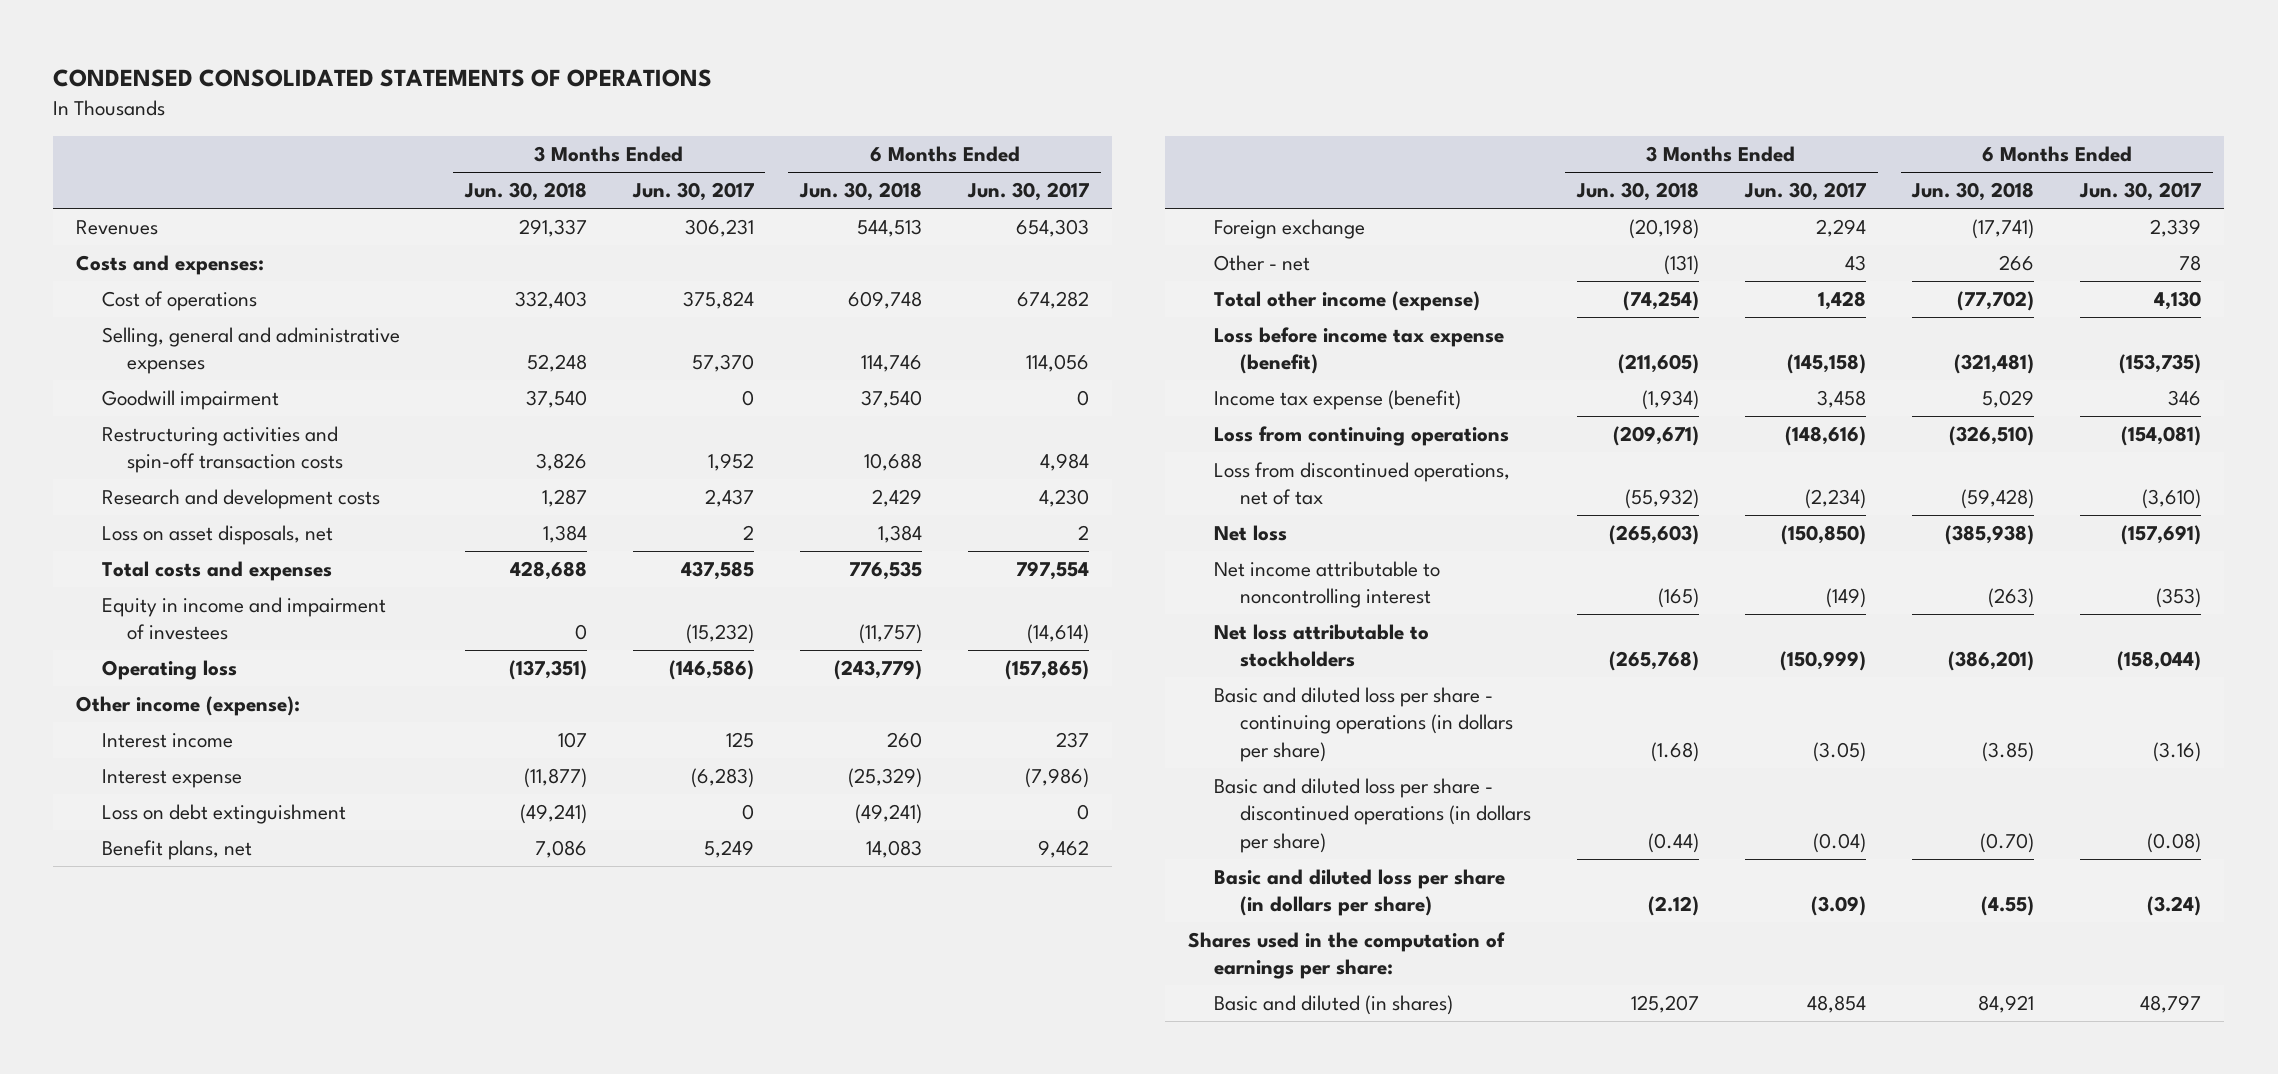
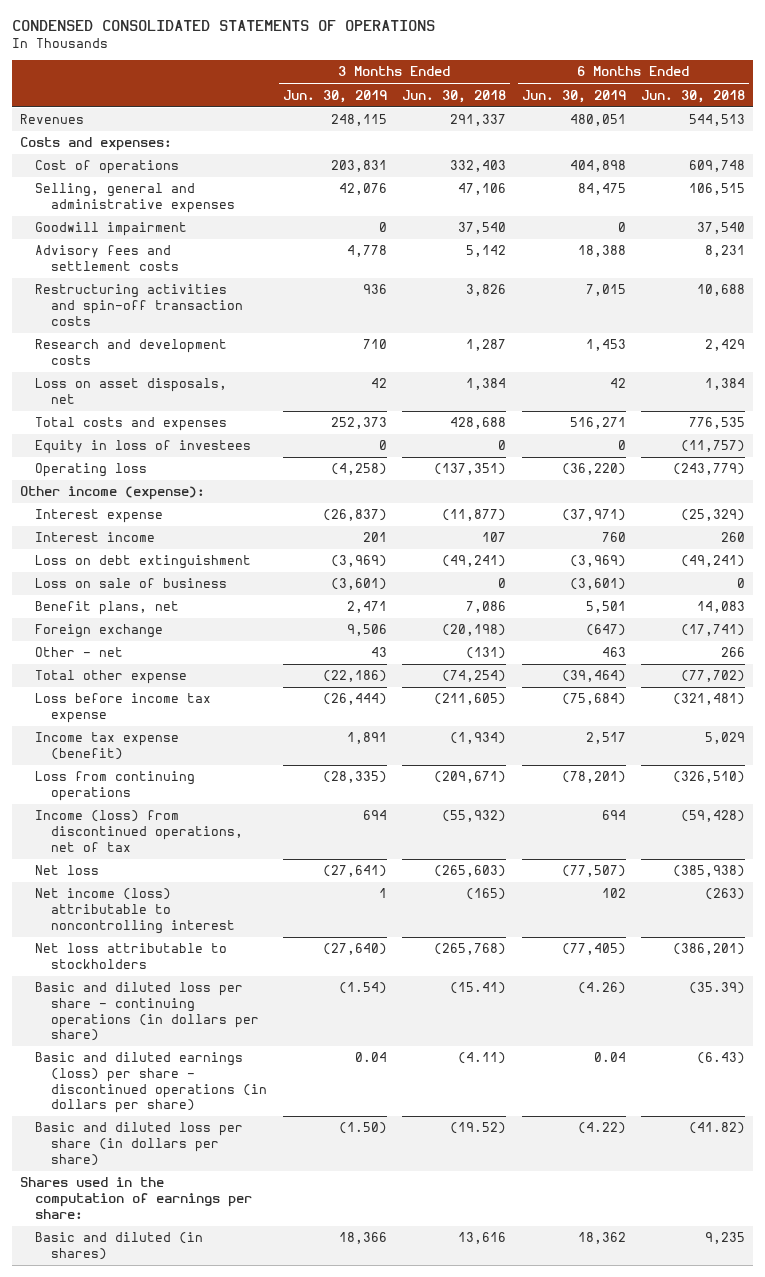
- | 3 Months Ended Jun. 30, 2018 | 3 Months Ended Jun. 30, 2017 | 6 Months Ended Jun. 30, 2018 | 6 Months Ended Jun. 30, 2017
+ | 3 Months Ended Jun. 30, 2019 | 3 Months Ended Jun. 30, 2018 | 6 Months Ended Jun. 30, 2019 | 6 Months Ended Jun. 30, 2018
- Selling, general and administrative expenses | 52,248 | 57,370 | 114,746 | 114,056
+ Selling, general and administrative expenses | 42,076 | 47,106 | 84,475 | 106,515
+ Advisory fees and settlement costs | 4,778 | 5,142 | 18,388 | 8,231
- Equity in income and impairment of investees | 0 | (15,232) | (11,757) | (14,614)
+ Equity in loss of investees | 0 | 0 | 0 | (11,757)
moved down: Interest income | 201 | 107 | 760 | 260
+ Loss on sale of business | (3,601) | 0 | (3,601) | 0
- Total other income (expense) | (74,254) | 1,428 | (77,702) | 4,130
- Loss before income tax expense (benefit) | (211,605) | (145,158) | (321,481) | (153,735)
+ Total other expense | (22,186) | (74,254) | (39,464) | (77,702)
+ Loss before income tax expense | (26,444) | (211,605) | (75,684) | (321,481)
- Loss from discontinued operations, net of tax | (55,932) | (2,234) | (59,428) | (3,610)
+ Income (loss) from discontinued operations, net of tax | 694 | (55,932) | 694 | (59,428)
- Net income attributable to noncontrolling interest | (165) | (149) | (263) | (353)
+ Net income (loss) attributable to noncontrolling interest | 1 | (165) | 102 | (263)
- Basic and diluted loss per share - continuing operations (in dollars per share) | (1.68) | (3.05) | (3.85) | (3.16)
- Basic and diluted loss per share - discontinued operations (in dollars per share) | (0.44) | (0.04) | (0.70) | (0.08)
- Basic and diluted loss per share (in dollars per share) | (2.12) | (3.09) | (4.55) | (3.24)
+ Basic and diluted loss per share - continuing operations (in dollars per share) | (1.54) | (15.41) | (4.26) | (35.39)
+ Basic and diluted earnings (loss) per share - discontinued operations (in dollars per share) | 0.04 | (4.11) | 0.04 | (6.43)
+ Basic and diluted loss per share (in dollars per share) | (1.50) | (19.52) | (4.22) | (41.82)
- Basic and diluted (in shares) | 125,207 | 48,854 | 84,921 | 48,797
+ Basic and diluted (in shares) | 18,366 | 13,616 | 18,362 | 9,235

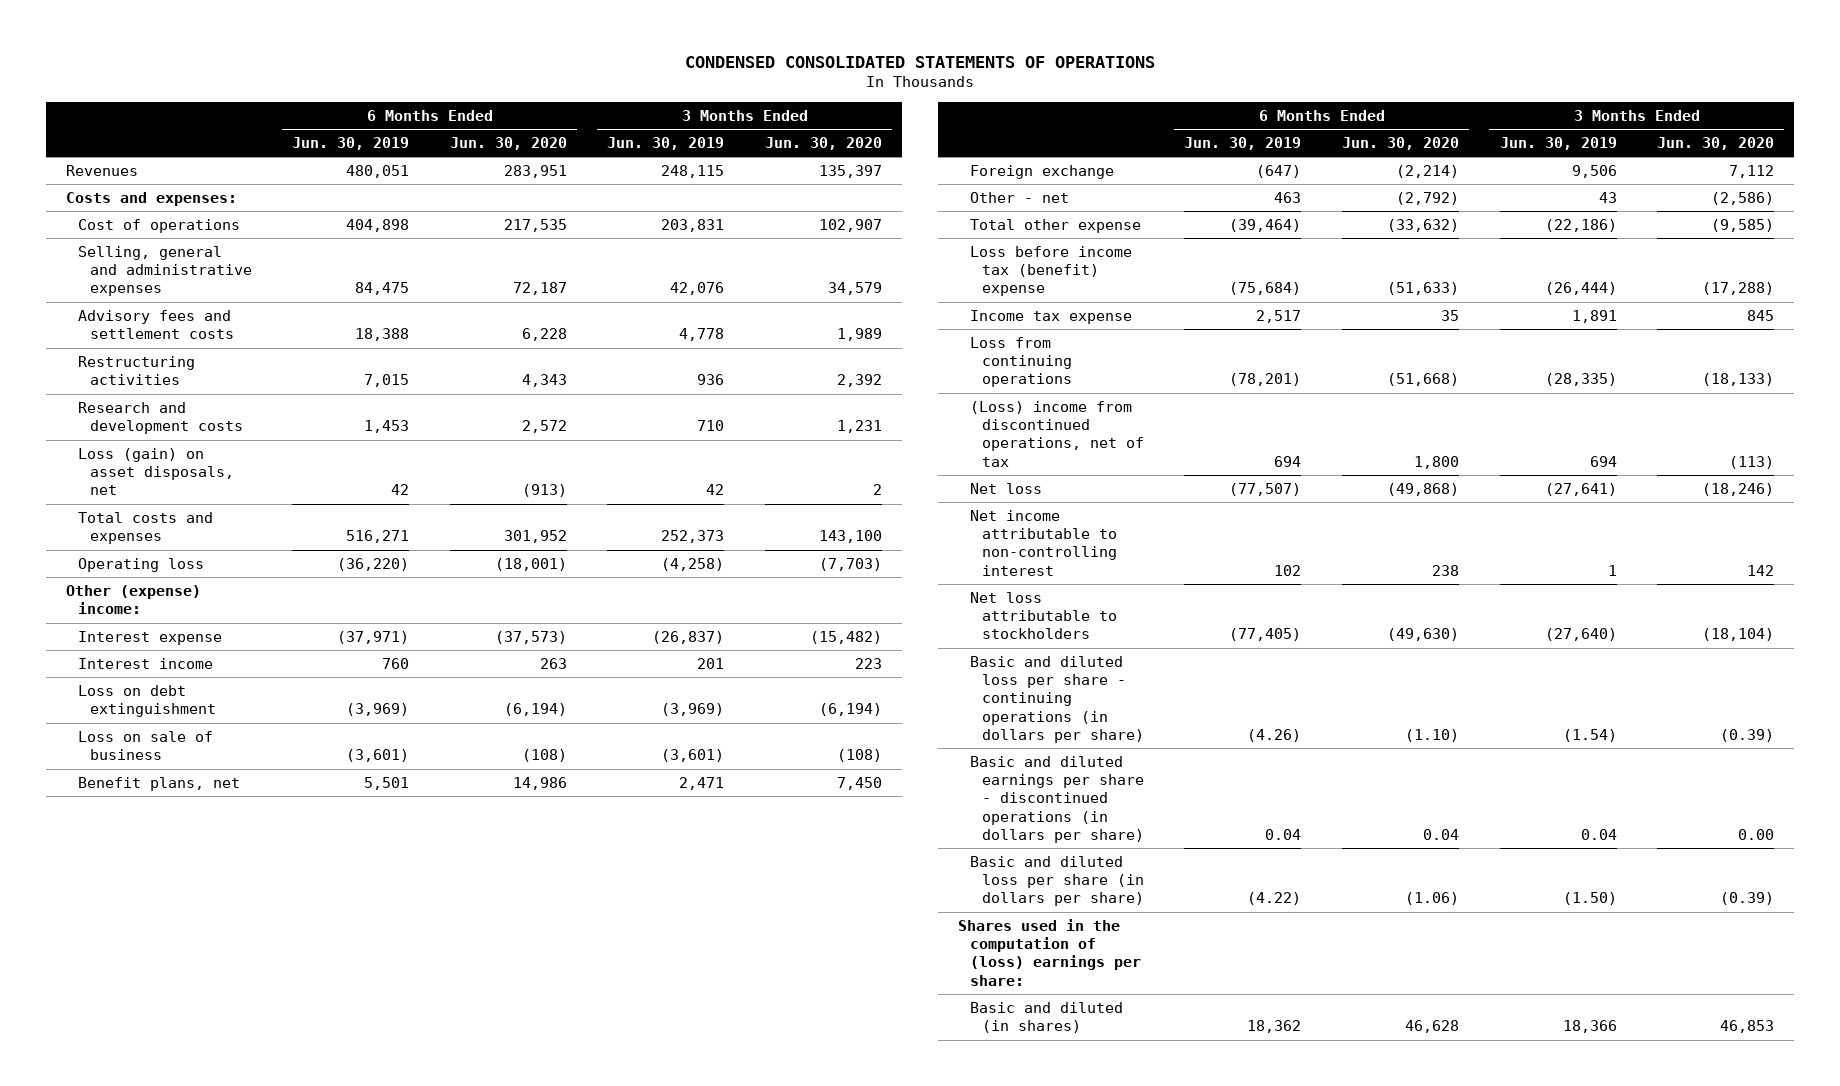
- | 3 Months Ended Jun. 30, 2019 | 3 Months Ended Jun. 30, 2018 | 6 Months Ended Jun. 30, 2019 | 6 Months Ended Jun. 30, 2018
+ | 6 Months Ended Jun. 30, 2019 | 6 Months Ended Jun. 30, 2020 | 3 Months Ended Jun. 30, 2019 | 3 Months Ended Jun. 30, 2020
- Goodwill impairment | 0 | 37,540 | 0 | 37,540
- Restructuring activities and spin-off transaction costs | 936 | 3,826 | 7,015 | 10,688
+ Restructuring activities | 7,015 | 4,343 | 936 | 2,392
- Loss on asset disposals, net | 42 | 1,384 | 42 | 1,384
+ Loss (gain) on asset disposals, net | 42 | (913) | 42 | 2
- Equity in loss of investees | 0 | 0 | 0 | (11,757)
- Other income (expense):
+ Other (expense) income:
- Loss before income tax expense | (26,444) | (211,605) | (75,684) | (321,481)
- Income tax expense (benefit) | 1,891 | (1,934) | 2,517 | 5,029
+ Loss before income tax (benefit) expense | (75,684) | (51,633) | (26,444) | (17,288)
+ Income tax expense | 2,517 | 35 | 1,891 | 845
- Income (loss) from discontinued operations, net of tax | 694 | (55,932) | 694 | (59,428)
+ (Loss) income from discontinued operations, net of tax | 694 | 1,800 | 694 | (113)
- Net income (loss) attributable to noncontrolling interest | 1 | (165) | 102 | (263)
+ Net income attributable to non-controlling interest | 102 | 238 | 1 | 142
- Basic and diluted earnings (loss) per share - discontinued operations (in dollars per share) | 0.04 | (4.11) | 0.04 | (6.43)
+ Basic and diluted earnings per share - discontinued operations (in dollars per share) | 0.04 | 0.04 | 0.04 | 0.00
- Shares used in the computation of earnings per share:
+ Shares used in the computation of (loss) earnings per share:

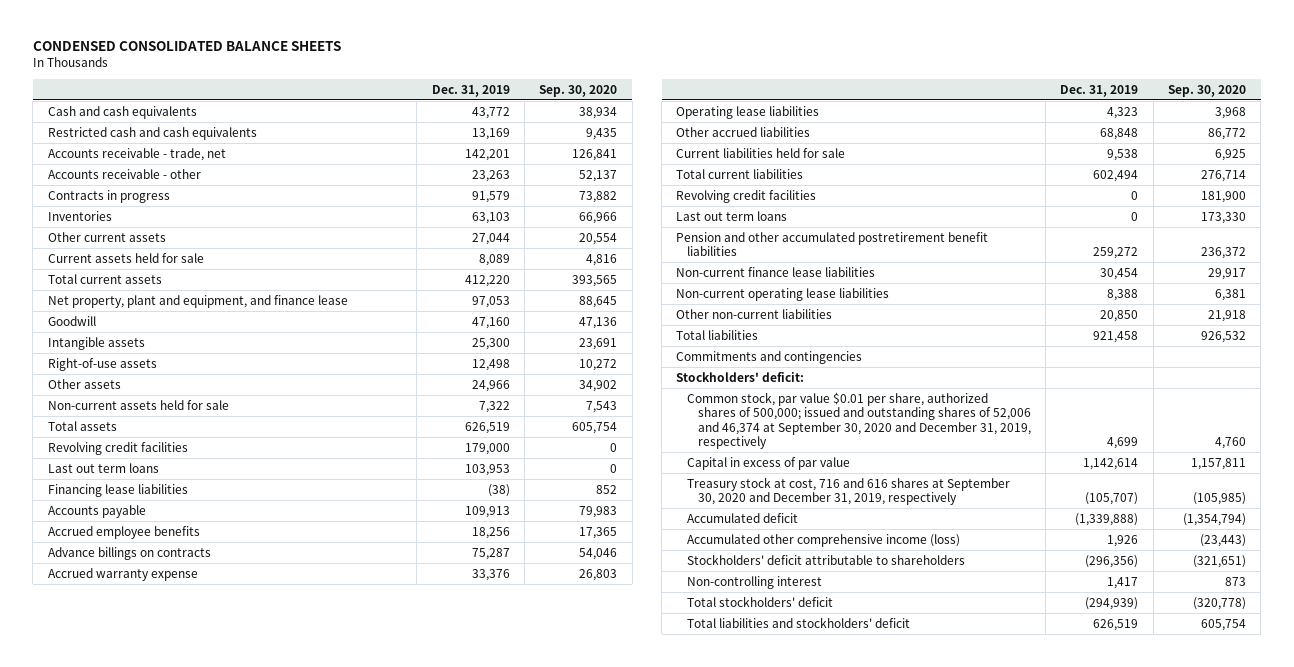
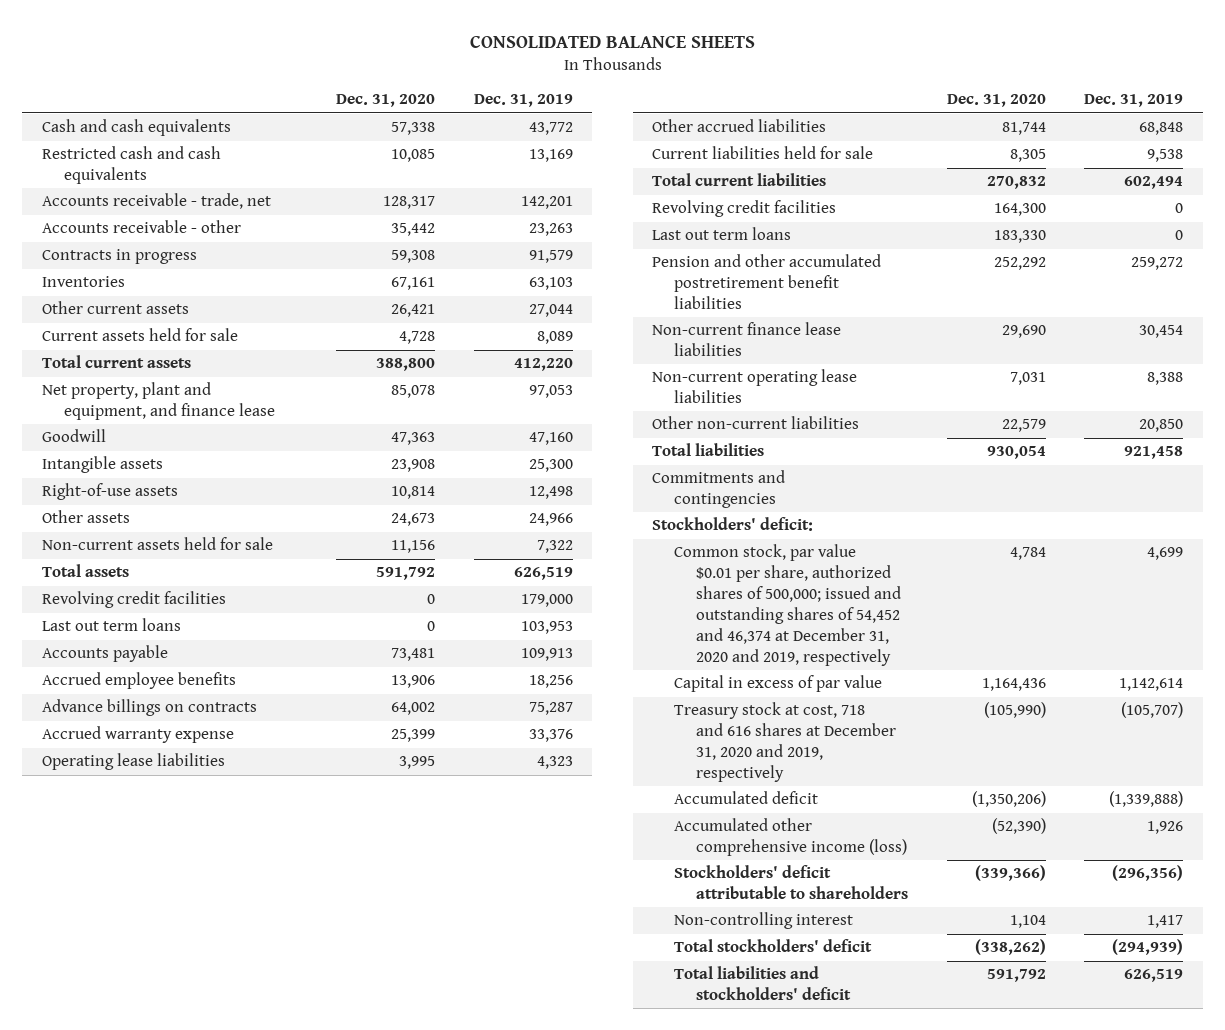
- CONDENSED CONSOLIDATED BALANCE SHEETS
+ CONSOLIDATED BALANCE SHEETS
- | Dec. 31, 2019 | Sep. 30, 2020
+ | Dec. 31, 2020 | Dec. 31, 2019
- Financing lease liabilities | (38) | 852
- Common stock, par value $0.01 per share, authorized shares of 500,000; issued and outstanding shares of 52,006 and 46,374 at September 30, 2020 and December 31, 2019, respectively | 4,699 | 4,760
+ Common stock, par value $0.01 per share, authorized shares of 500,000; issued and outstanding shares of 54,452 and 46,374 at December 31, 2020 and 2019, respectively | 4,784 | 4,699
- Treasury stock at cost, 716 and 616 shares at September 30, 2020 and December 31, 2019, respectively | (105,707) | (105,985)
+ Treasury stock at cost, 718 and 616 shares at December 31, 2020 and 2019, respectively | (105,990) | (105,707)

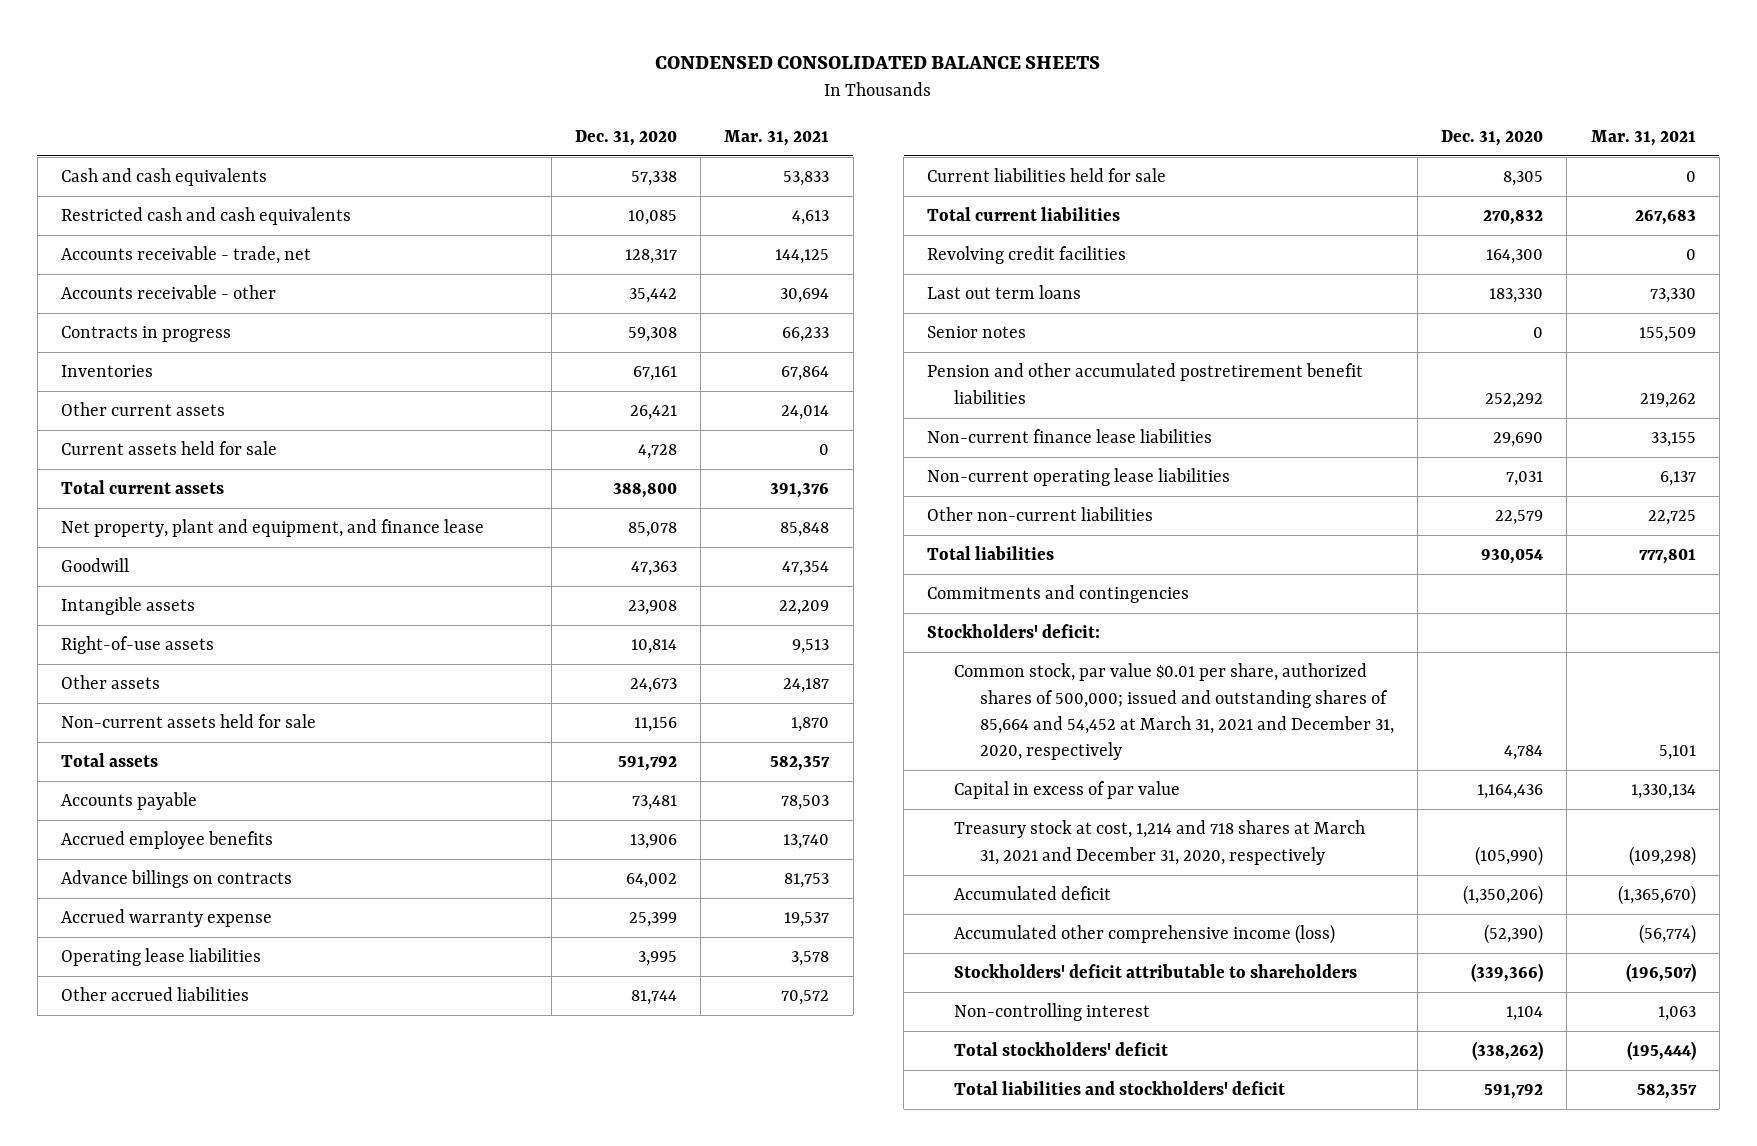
- CONSOLIDATED BALANCE SHEETS
+ CONDENSED CONSOLIDATED BALANCE SHEETS
- | Dec. 31, 2020 | Dec. 31, 2019
+ | Dec. 31, 2020 | Mar. 31, 2021
- Revolving credit facilities | 0 | 179,000
- Last out term loans | 0 | 103,953
+ Senior notes | 0 | 155,509
- Common stock, par value $0.01 per share, authorized shares of 500,000; issued and outstanding shares of 54,452 and 46,374 at December 31, 2020 and 2019, respectively | 4,784 | 4,699
+ Common stock, par value $0.01 per share, authorized shares of 500,000; issued and outstanding shares of 85,664 and 54,452 at March 31, 2021 and December 31, 2020, respectively | 4,784 | 5,101
- Treasury stock at cost, 718 and 616 shares at December 31, 2020 and 2019, respectively | (105,990) | (105,707)
+ Treasury stock at cost, 1,214 and 718 shares at March 31, 2021 and December 31, 2020, respectively | (105,990) | (109,298)

